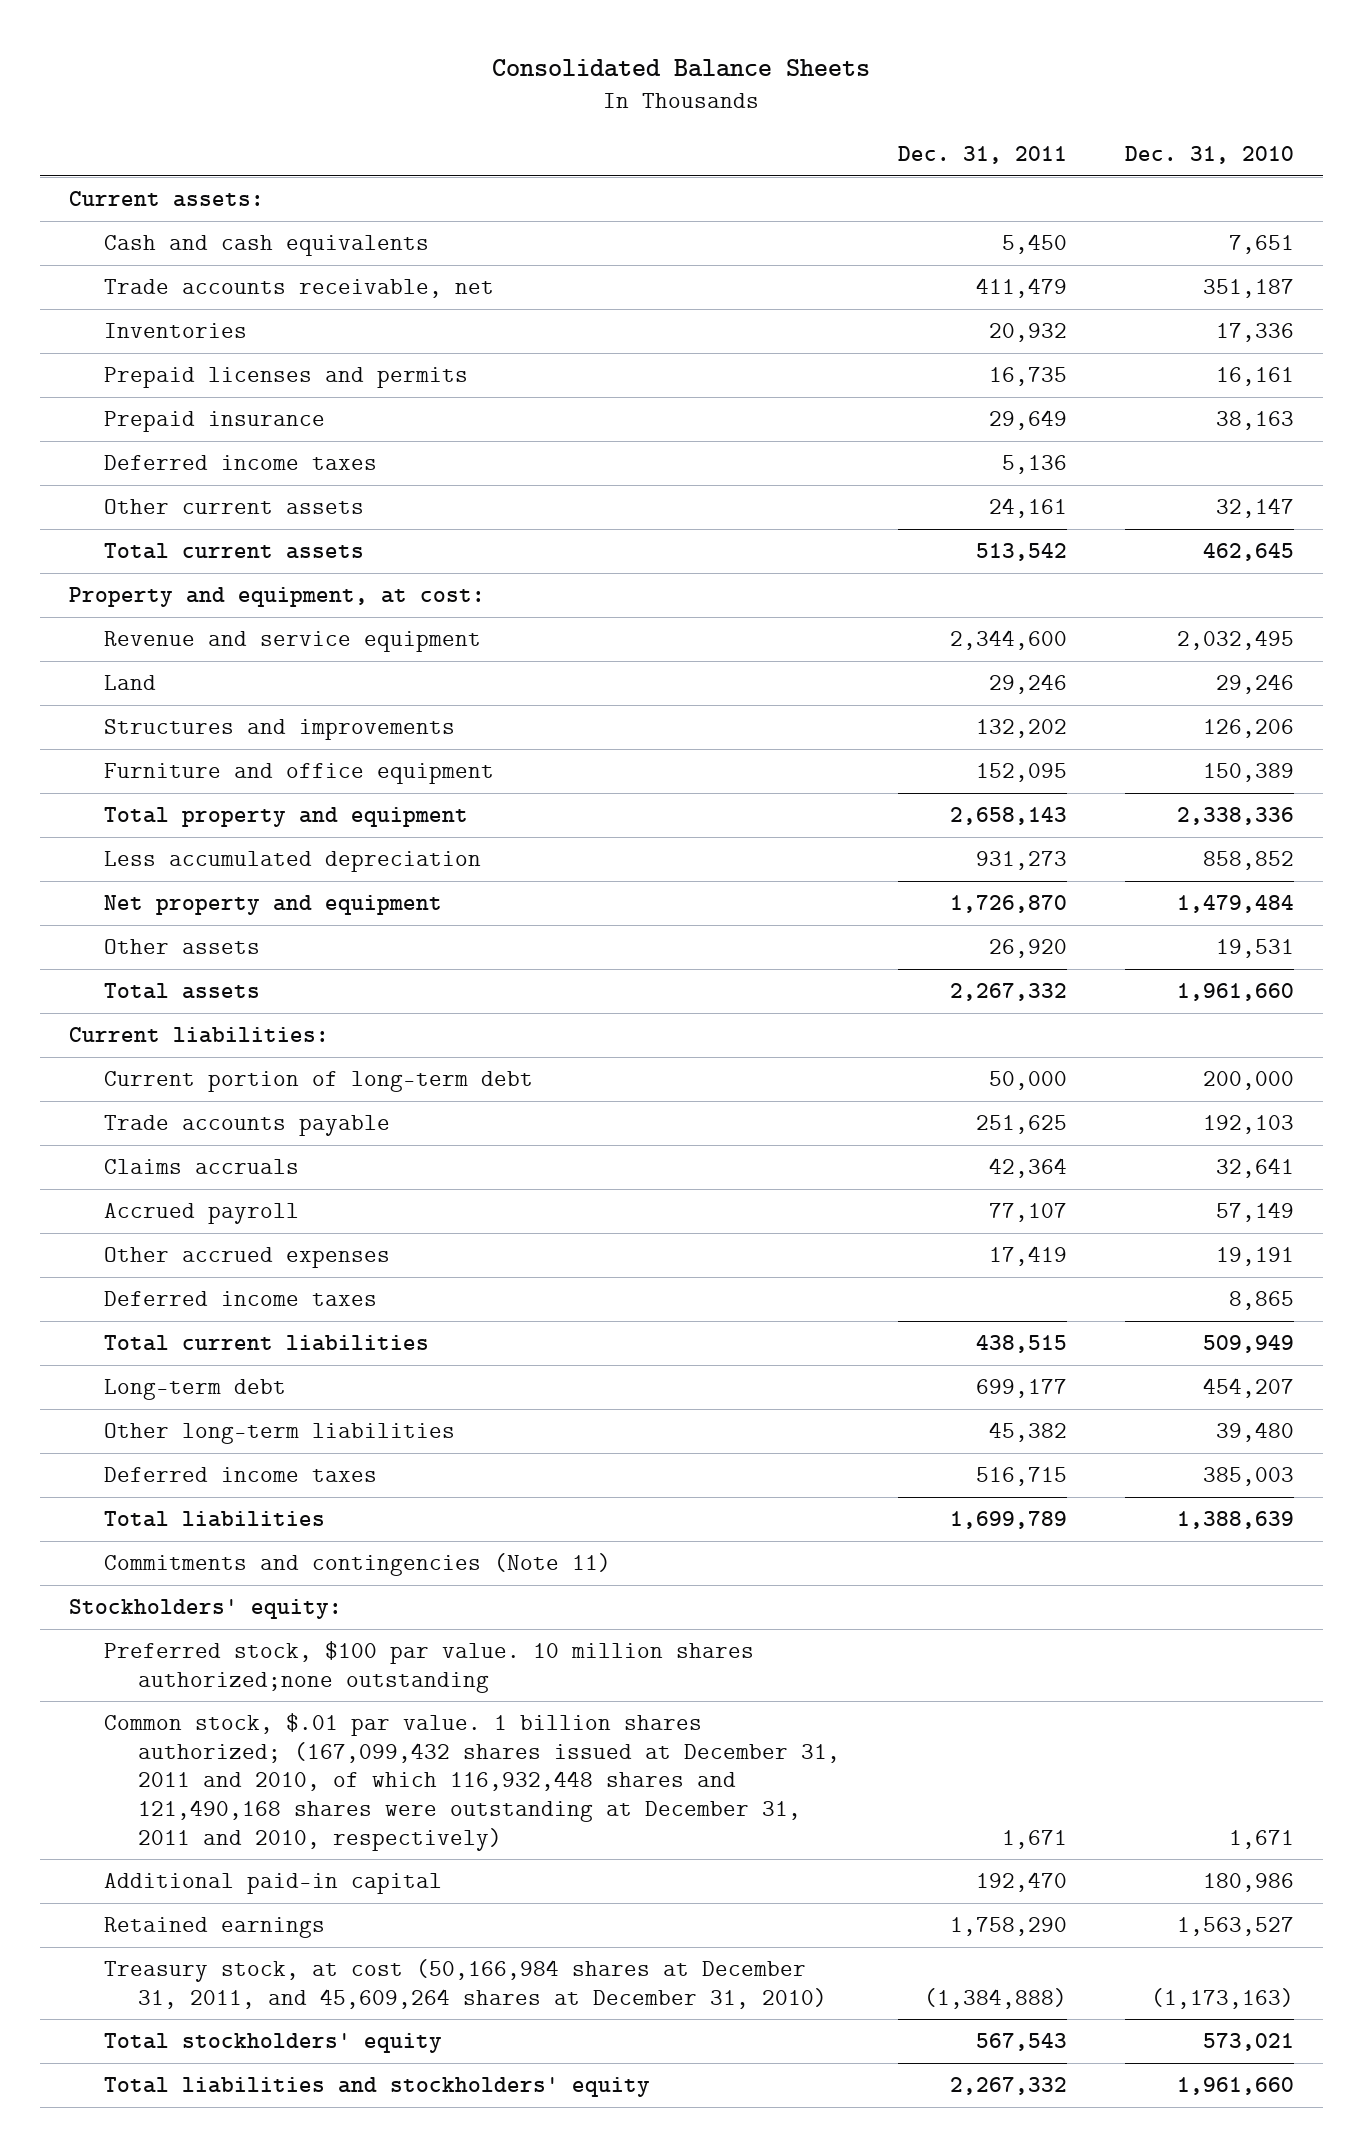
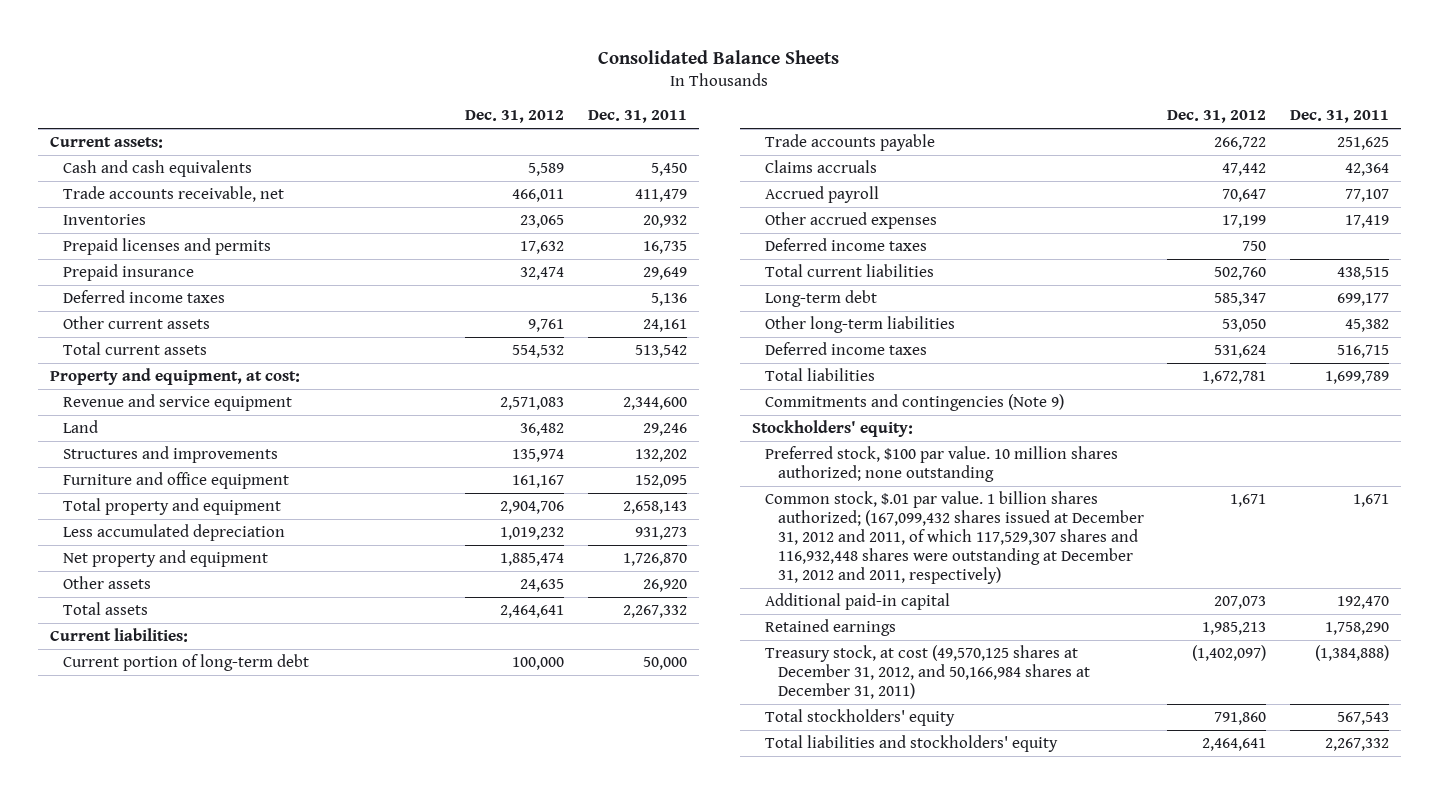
- | Dec. 31, 2011 | Dec. 31, 2010
+ | Dec. 31, 2012 | Dec. 31, 2011
- Commitments and contingencies (Note 11)
+ Commitments and contingencies (Note 9)
- Preferred stock, $100 par value. 10 million shares authorized;none outstanding
- Common stock, $.01 par value. 1 billion shares authorized; (167,099,432 shares issued at December 31, 2011 and 2010, of which 116,932,448 shares and 121,490,168 shares were outstanding at December 31, 2011 and 2010, respectively) | 1,671 | 1,671
+ Preferred stock, $100 par value. 10 million shares authorized; none outstanding
+ Common stock, $.01 par value. 1 billion shares authorized; (167,099,432 shares issued at December 31, 2012 and 2011, of which 117,529,307 shares and 116,932,448 shares were outstanding at December 31, 2012 and 2011, respectively) | 1,671 | 1,671
- Treasury stock, at cost (50,166,984 shares at December 31, 2011, and 45,609,264 shares at December 31, 2010) | (1,384,888) | (1,173,163)
+ Treasury stock, at cost (49,570,125 shares at December 31, 2012, and 50,166,984 shares at December 31, 2011) | (1,402,097) | (1,384,888)

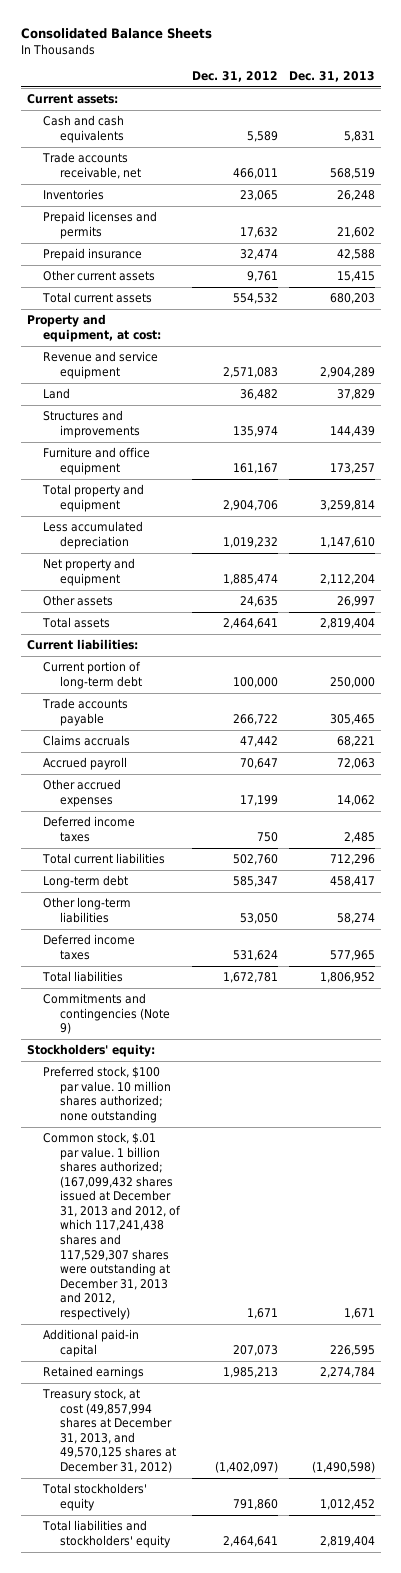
- | Dec. 31, 2012 | Dec. 31, 2011
+ | Dec. 31, 2012 | Dec. 31, 2013
- Deferred income taxes | | 5,136
- Common stock, $.01 par value. 1 billion shares authorized; (167,099,432 shares issued at December 31, 2012 and 2011, of which 117,529,307 shares and 116,932,448 shares were outstanding at December 31, 2012 and 2011, respectively) | 1,671 | 1,671
+ Common stock, $.01 par value. 1 billion shares authorized; (167,099,432 shares issued at December 31, 2013 and 2012, of which 117,241,438 shares and 117,529,307 shares were outstanding at December 31, 2013 and 2012, respectively) | 1,671 | 1,671
- Treasury stock, at cost (49,570,125 shares at December 31, 2012, and 50,166,984 shares at December 31, 2011) | (1,402,097) | (1,384,888)
+ Treasury stock, at cost (49,857,994 shares at December 31, 2013, and 49,570,125 shares at December 31, 2012) | (1,402,097) | (1,490,598)

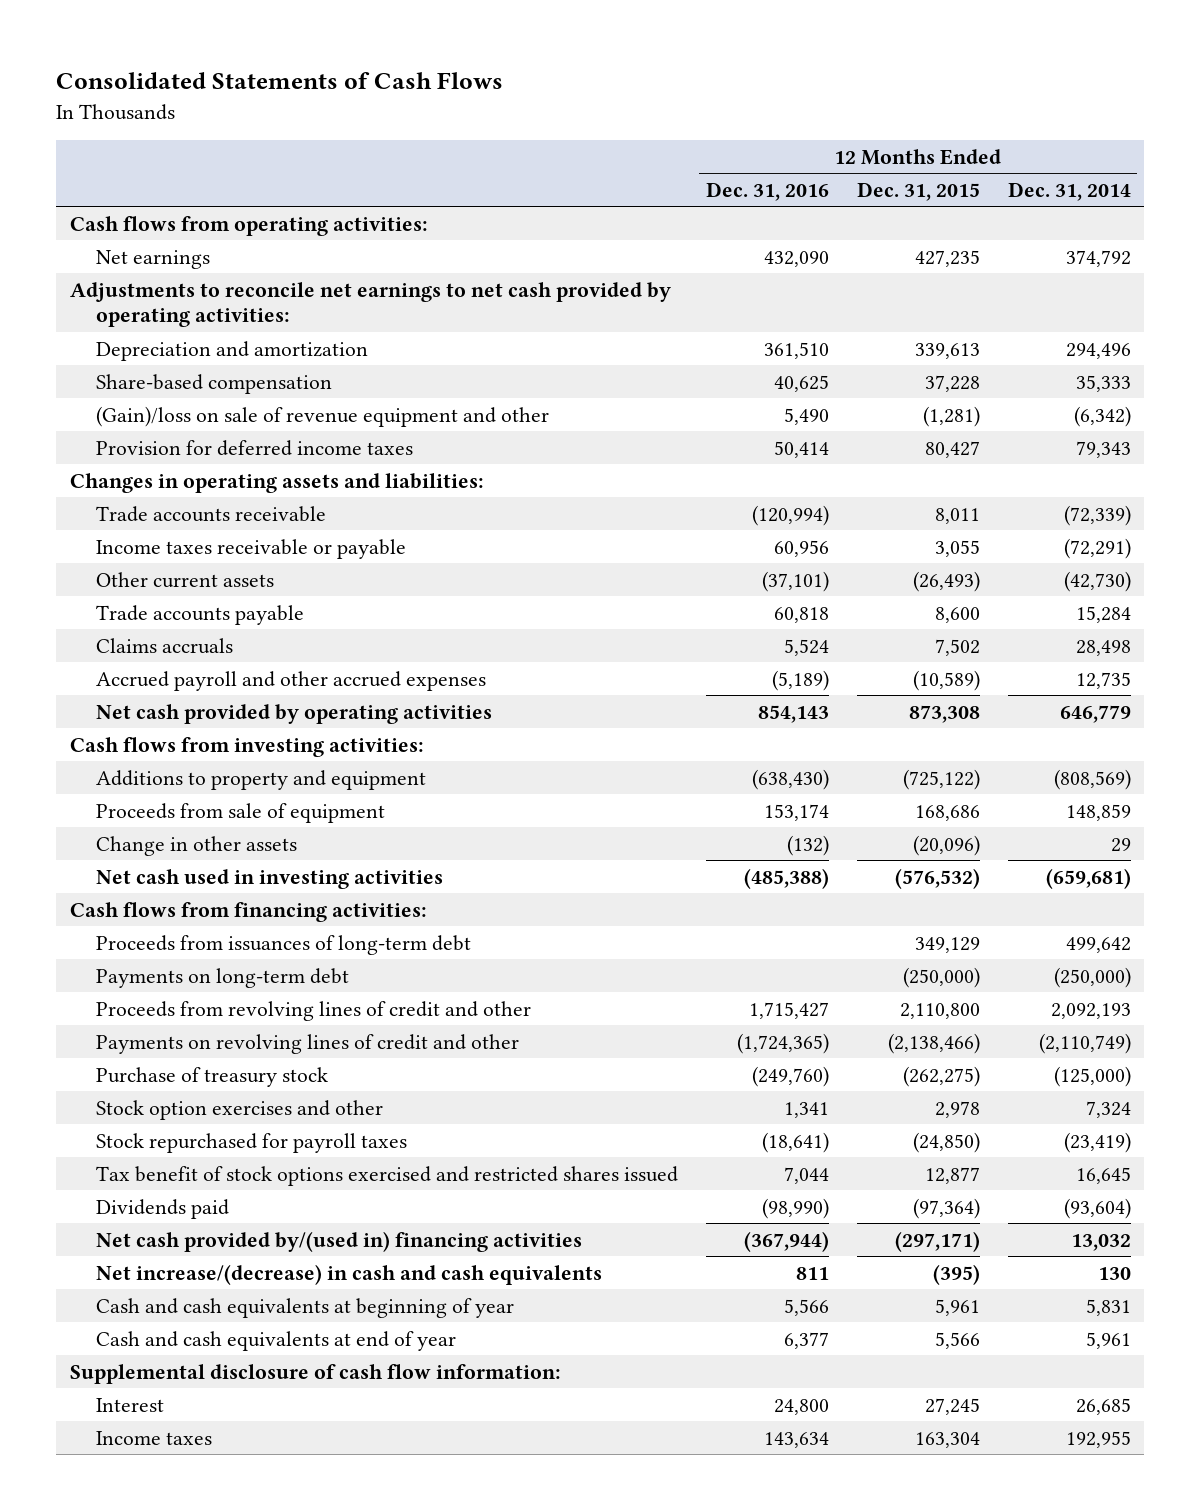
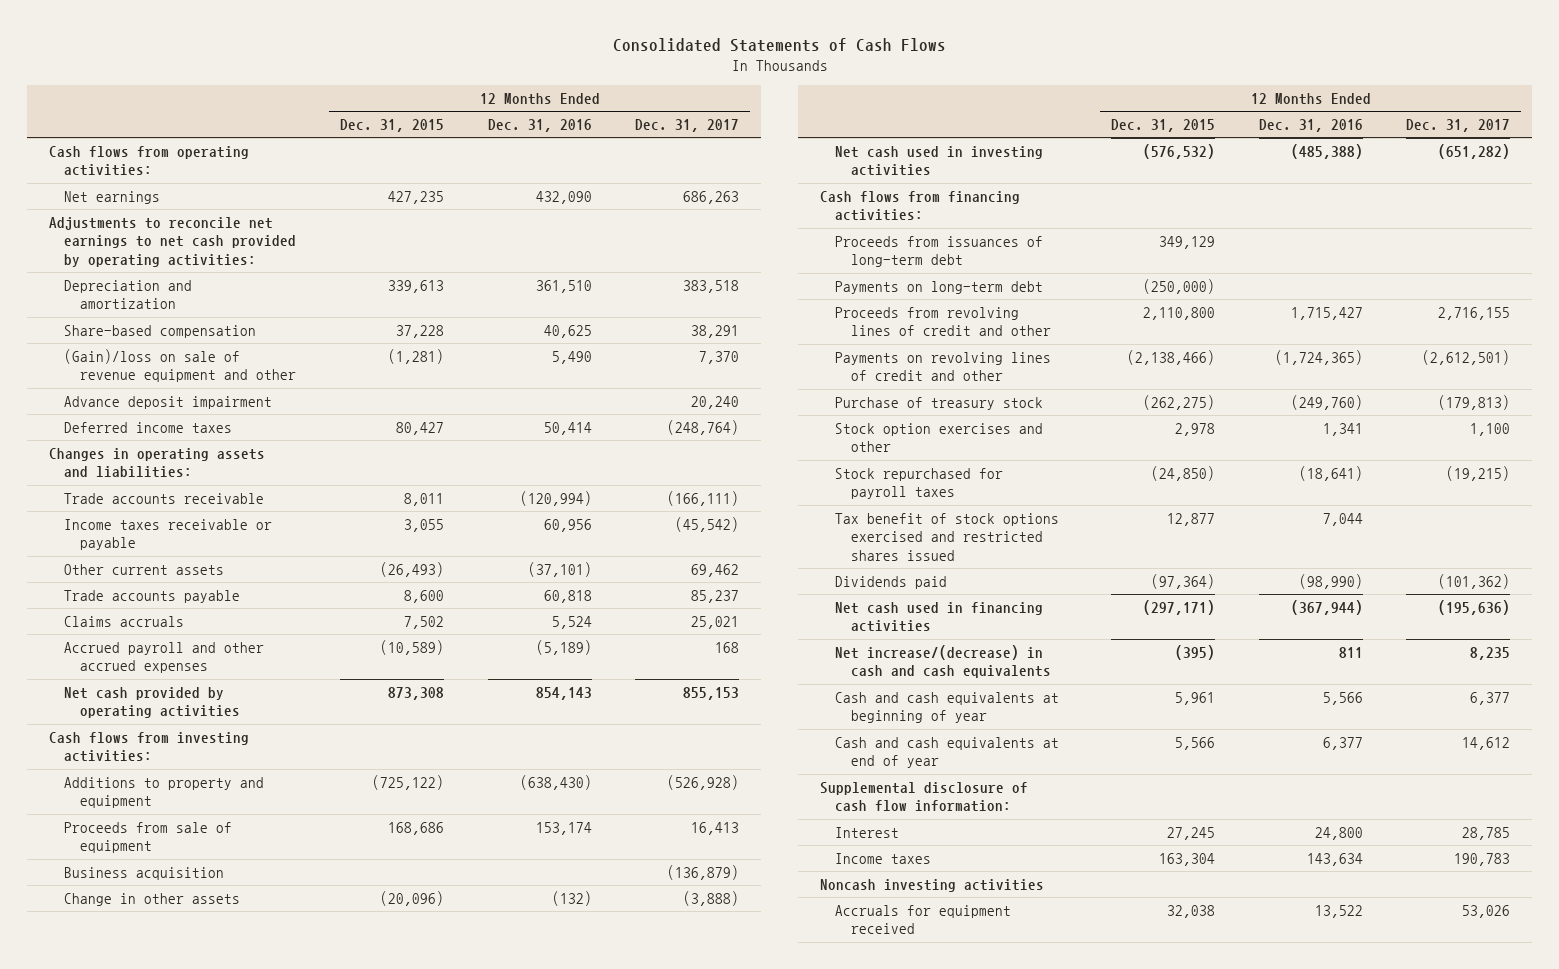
- | 12 Months Ended Dec. 31, 2016 | 12 Months Ended Dec. 31, 2015 | 12 Months Ended Dec. 31, 2014
+ | 12 Months Ended Dec. 31, 2015 | 12 Months Ended Dec. 31, 2016 | 12 Months Ended Dec. 31, 2017
- Provision for deferred income taxes | 50,414 | 80,427 | 79,343
+ Advance deposit impairment | | | 20,240
+ Deferred income taxes | 80,427 | 50,414 | (248,764)
+ Business acquisition | | | (136,879)
- Net cash provided by/(used in) financing activities | (367,944) | (297,171) | 13,032
+ Net cash used in financing activities | (297,171) | (367,944) | (195,636)
+ Noncash investing activities
+ Accruals for equipment received | 32,038 | 13,522 | 53,026

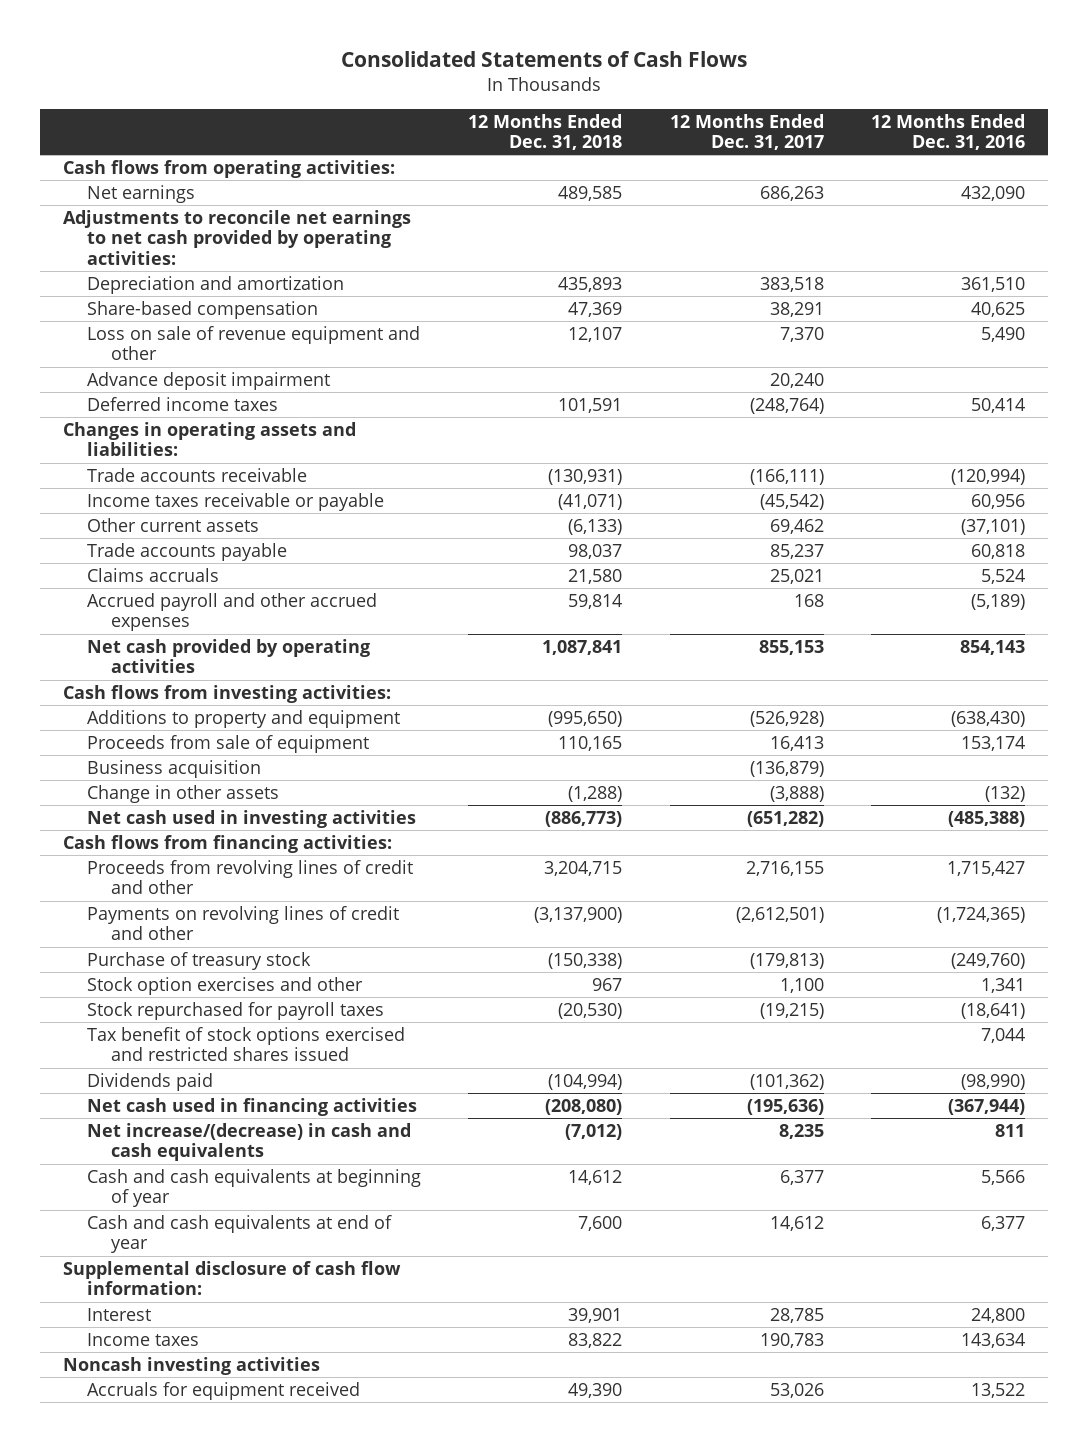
- | 12 Months Ended Dec. 31, 2015 | 12 Months Ended Dec. 31, 2016 | 12 Months Ended Dec. 31, 2017
+ | 12 Months Ended Dec. 31, 2018 | 12 Months Ended Dec. 31, 2017 | 12 Months Ended Dec. 31, 2016
- (Gain)/loss on sale of revenue equipment and other | (1,281) | 5,490 | 7,370
+ Loss on sale of revenue equipment and other | 12,107 | 7,370 | 5,490
- Proceeds from issuances of long-term debt | 349,129 | |
- Payments on long-term debt | (250,000) | |

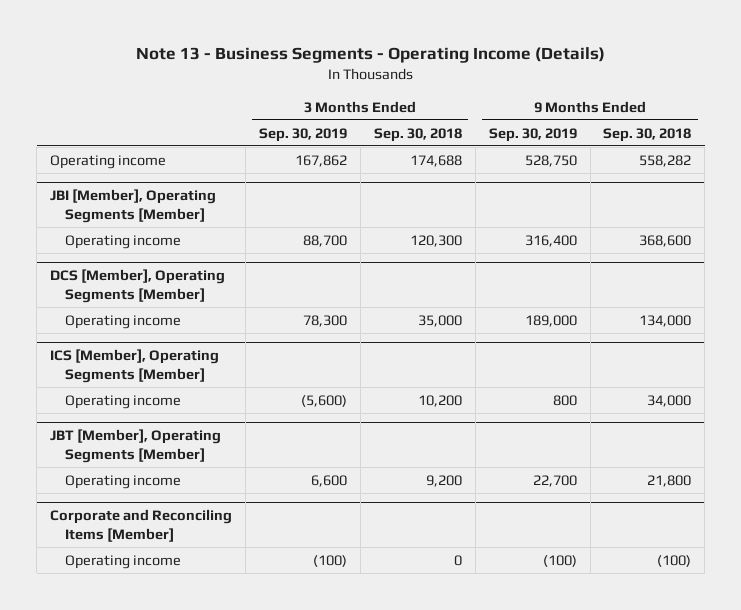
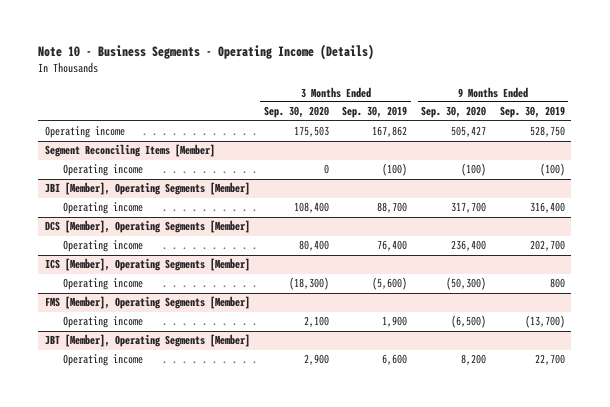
- Note 13 - Business Segments - Operating Income (Details)
+ Note 10 - Business Segments - Operating Income (Details)
- | 3 Months Ended Sep. 30, 2019 | 3 Months Ended Sep. 30, 2018 | 9 Months Ended Sep. 30, 2019 | 9 Months Ended Sep. 30, 2018
+ | 3 Months Ended Sep. 30, 2020 | 3 Months Ended Sep. 30, 2019 | 9 Months Ended Sep. 30, 2020 | 9 Months Ended Sep. 30, 2019
+ Segment Reconciling Items [Member]
+ Operating income | 0 | (100) | (100) | (100)
@ DCS [Member], Operating Segments [Member]
- Operating income | 78,300 | 35,000 | 189,000 | 134,000
+ Operating income | 80,400 | 76,400 | 236,400 | 202,700
+ FMS [Member], Operating Segments [Member]
+ Operating income | 2,100 | 1,900 | (6,500) | (13,700)
- Corporate and Reconciling Items [Member]
- Operating income | (100) | 0 | (100) | (100)

